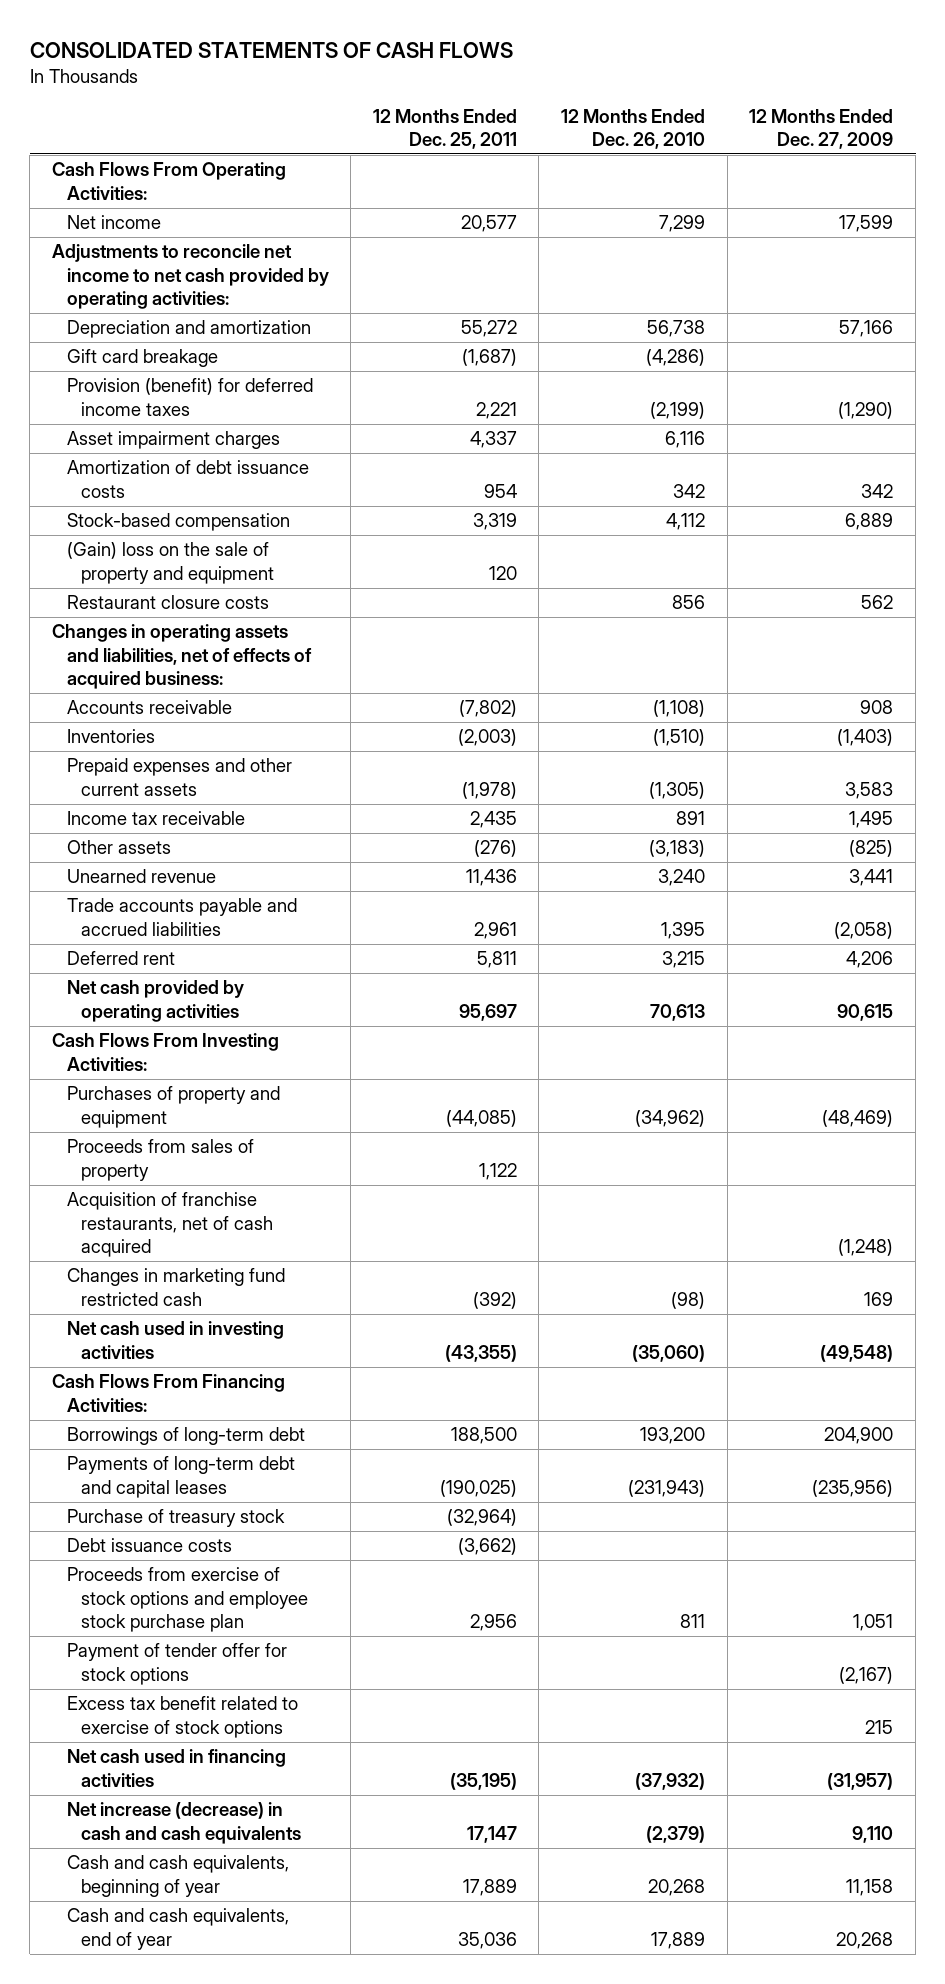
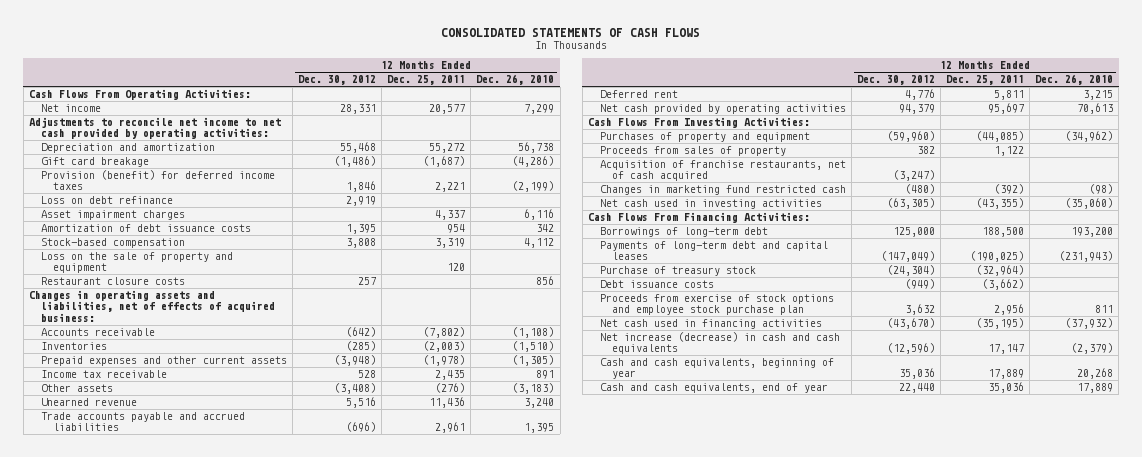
- | 12 Months Ended Dec. 25, 2011 | 12 Months Ended Dec. 26, 2010 | 12 Months Ended Dec. 27, 2009
+ | 12 Months Ended Dec. 30, 2012 | 12 Months Ended Dec. 25, 2011 | 12 Months Ended Dec. 26, 2010
+ Loss on debt refinance | 2,919 | |
- (Gain) loss on the sale of property and equipment | 120 | |
+ Loss on the sale of property and equipment | | 120 |
- Payment of tender offer for stock options | | | (2,167)
- Excess tax benefit related to exercise of stock options | | | 215

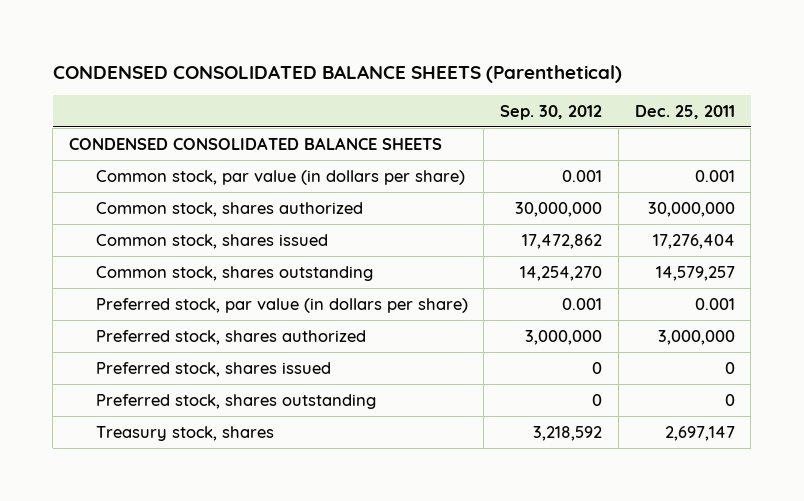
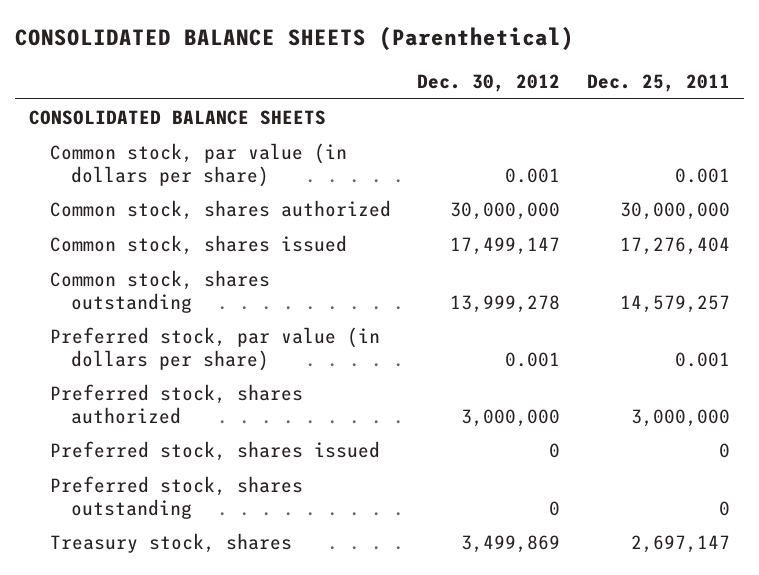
- CONDENSED CONSOLIDATED BALANCE SHEETS (Parenthetical)
+ CONSOLIDATED BALANCE SHEETS (Parenthetical)
- | Sep. 30, 2012 | Dec. 25, 2011
+ | Dec. 30, 2012 | Dec. 25, 2011
- CONDENSED CONSOLIDATED BALANCE SHEETS
+ CONSOLIDATED BALANCE SHEETS

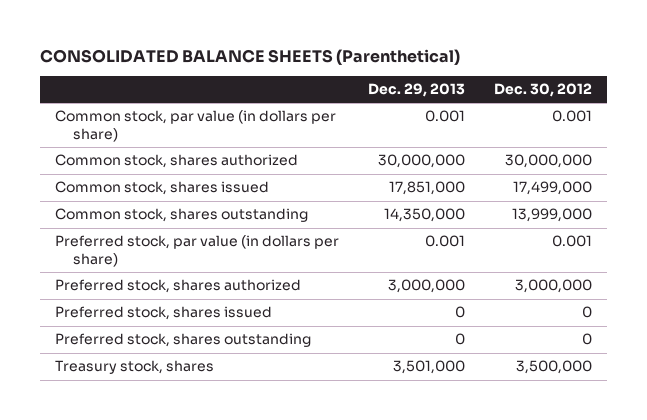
- | Dec. 30, 2012 | Dec. 25, 2011
+ | Dec. 29, 2013 | Dec. 30, 2012
- CONSOLIDATED BALANCE SHEETS
- Common stock, shares issued | 17,499,147 | 17,276,404
- Common stock, shares outstanding | 13,999,278 | 14,579,257
+ Common stock, shares issued | 17,851,000 | 17,499,000
+ Common stock, shares outstanding | 14,350,000 | 13,999,000
- Treasury stock, shares | 3,499,869 | 2,697,147
+ Treasury stock, shares | 3,501,000 | 3,500,000

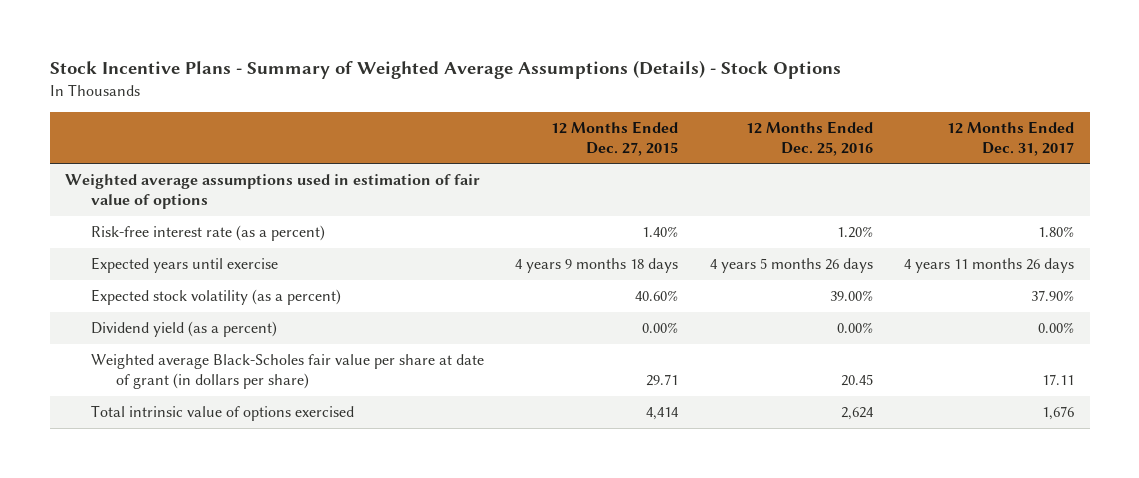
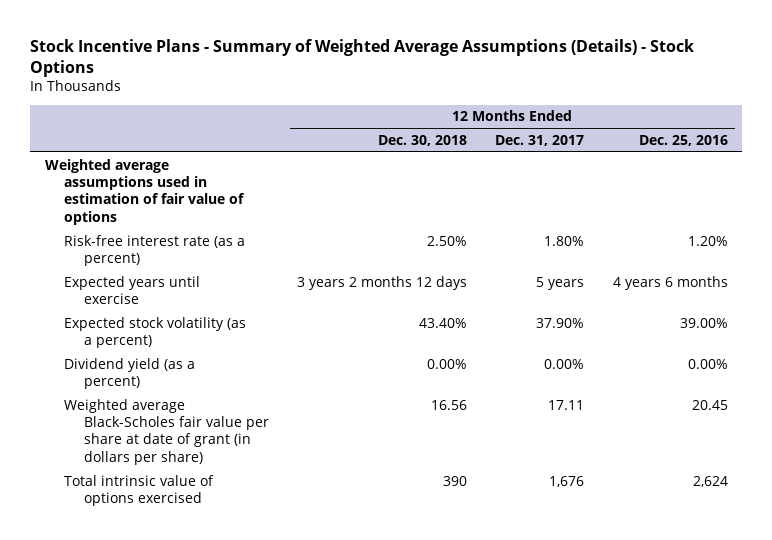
- | 12 Months Ended Dec. 27, 2015 | 12 Months Ended Dec. 25, 2016 | 12 Months Ended Dec. 31, 2017
+ | 12 Months Ended Dec. 30, 2018 | 12 Months Ended Dec. 31, 2017 | 12 Months Ended Dec. 25, 2016
- Expected years until exercise | 4 years 9 months 18 days | 4 years 5 months 26 days | 4 years 11 months 26 days
+ Expected years until exercise | 3 years 2 months 12 days | 5 years | 4 years 6 months

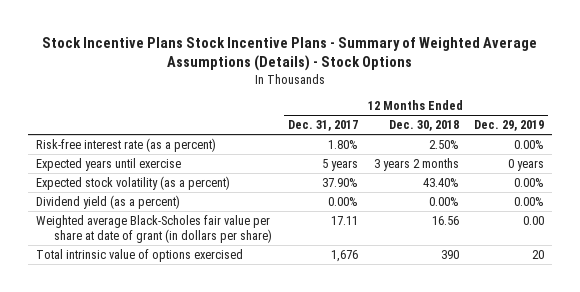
- Stock Incentive Plans - Summary of Weighted Average Assumptions (Details) - Stock Options
+ Stock Incentive Plans Stock Incentive Plans - Summary of Weighted Average Assumptions (Details) - Stock Options
- | 12 Months Ended Dec. 30, 2018 | 12 Months Ended Dec. 31, 2017 | 12 Months Ended Dec. 25, 2016
+ | 12 Months Ended Dec. 31, 2017 | 12 Months Ended Dec. 30, 2018 | 12 Months Ended Dec. 29, 2019
- Weighted average assumptions used in estimation of fair value of options
- Expected years until exercise | 3 years 2 months 12 days | 5 years | 4 years 6 months
+ Expected years until exercise | 5 years | 3 years 2 months | 0 years

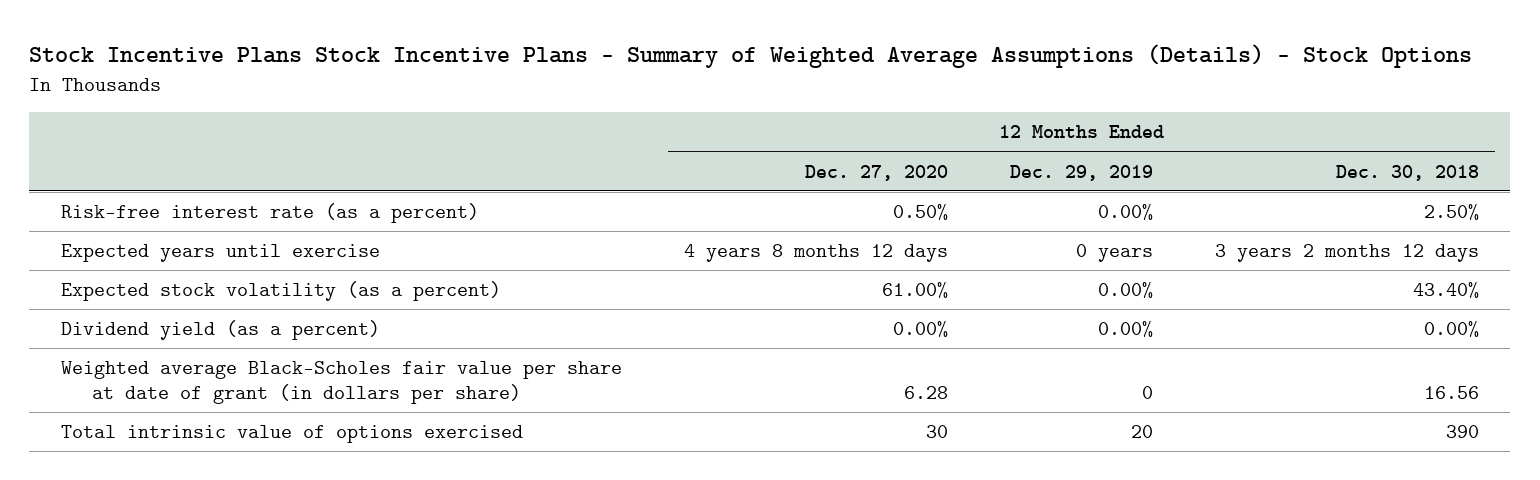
- | 12 Months Ended Dec. 31, 2017 | 12 Months Ended Dec. 30, 2018 | 12 Months Ended Dec. 29, 2019
+ | 12 Months Ended Dec. 27, 2020 | 12 Months Ended Dec. 29, 2019 | 12 Months Ended Dec. 30, 2018
- Expected years until exercise | 5 years | 3 years 2 months | 0 years
+ Expected years until exercise | 4 years 8 months 12 days | 0 years | 3 years 2 months 12 days
- Weighted average Black-Scholes fair value per share at date of grant (in dollars per share) | 17.11 | 16.56 | 0.00
+ Weighted average Black-Scholes fair value per share at date of grant (in dollars per share) | 6.28 | 0 | 16.56

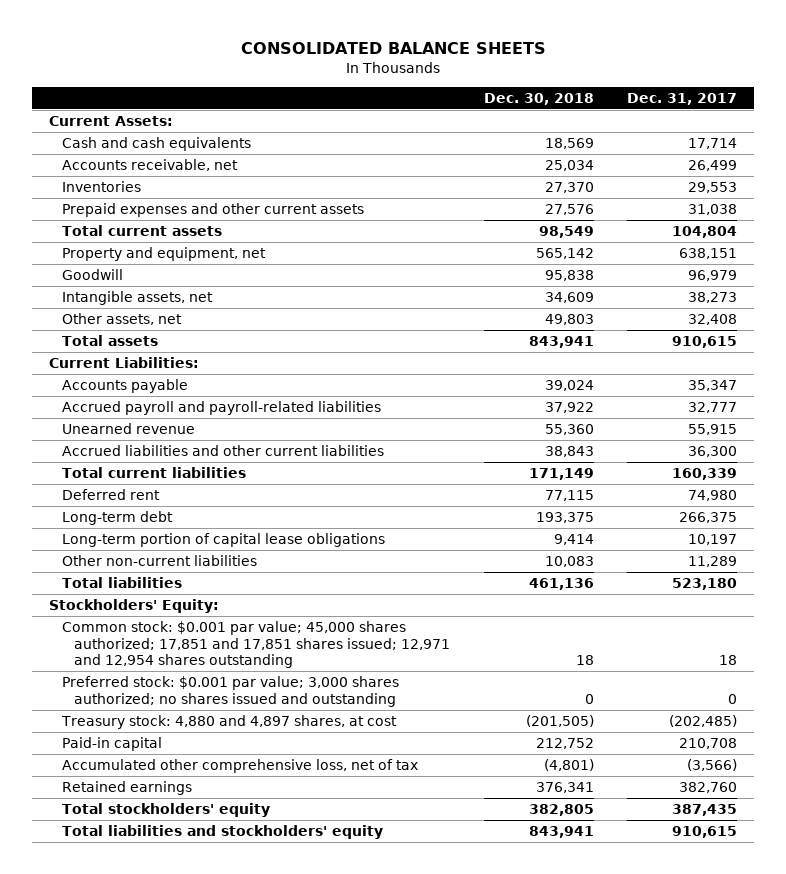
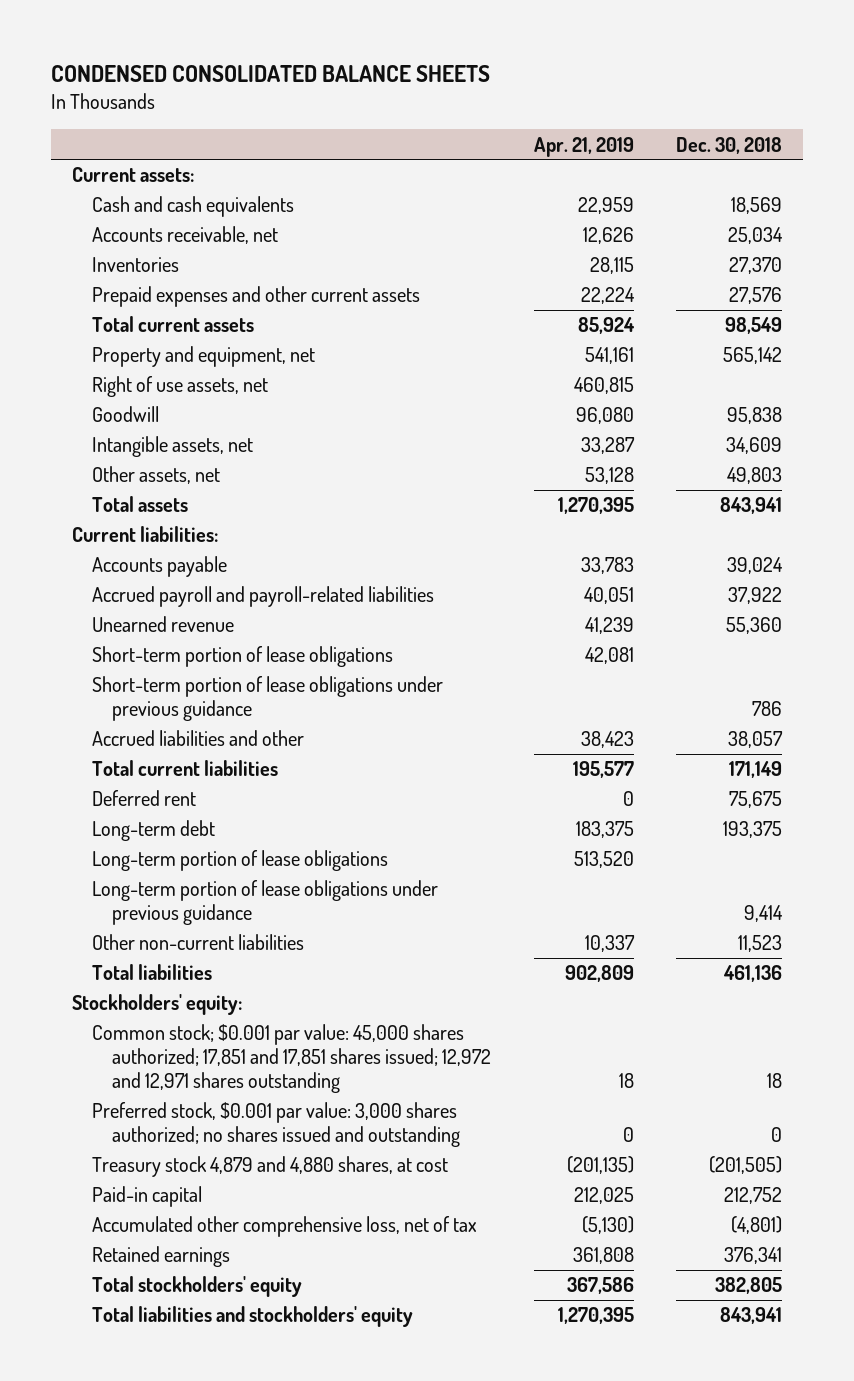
- CONSOLIDATED BALANCE SHEETS
+ CONDENSED CONSOLIDATED BALANCE SHEETS
- | Dec. 30, 2018 | Dec. 31, 2017
+ | Apr. 21, 2019 | Dec. 30, 2018
- Current Assets:
+ Current assets:
+ Right of use assets, net | 460,815 |
- Current Liabilities:
+ Current liabilities:
- Accrued liabilities and other current liabilities | 38,843 | 36,300
+ Short-term portion of lease obligations | 42,081 |
+ Short-term portion of lease obligations under previous guidance | | 786
+ Accrued liabilities and other | 38,423 | 38,057
- Deferred rent | 77,115 | 74,980
+ Deferred rent | 0 | 75,675
- Long-term portion of capital lease obligations | 9,414 | 10,197
- Other non-current liabilities | 10,083 | 11,289
+ Long-term portion of lease obligations | 513,520 |
+ Long-term portion of lease obligations under previous guidance | | 9,414
+ Other non-current liabilities | 10,337 | 11,523
- Stockholders' Equity:
- Common stock: $0.001 par value; 45,000 shares authorized; 17,851 and 17,851 shares issued; 12,971 and 12,954 shares outstanding | 18 | 18
- Preferred stock: $0.001 par value; 3,000 shares authorized; no shares issued and outstanding | 0 | 0
- Treasury stock: 4,880 and 4,897 shares, at cost | (201,505) | (202,485)
+ Stockholders' equity:
+ Common stock; $0.001 par value: 45,000 shares authorized; 17,851 and 17,851 shares issued; 12,972 and 12,971 shares outstanding | 18 | 18
+ Preferred stock, $0.001 par value: 3,000 shares authorized; no shares issued and outstanding | 0 | 0
+ Treasury stock 4,879 and 4,880 shares, at cost | (201,135) | (201,505)

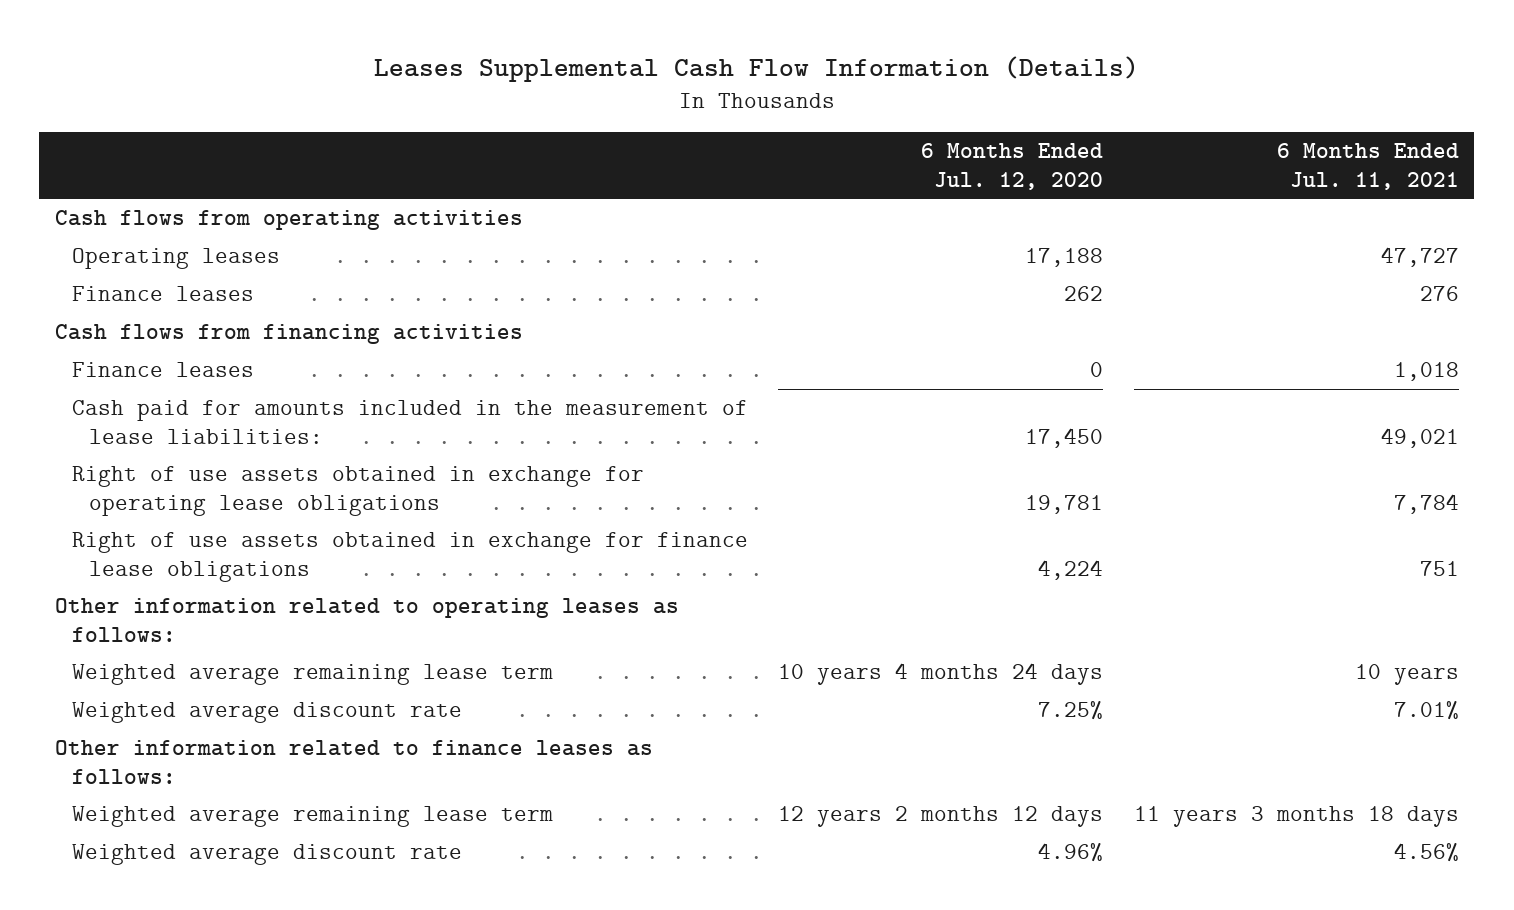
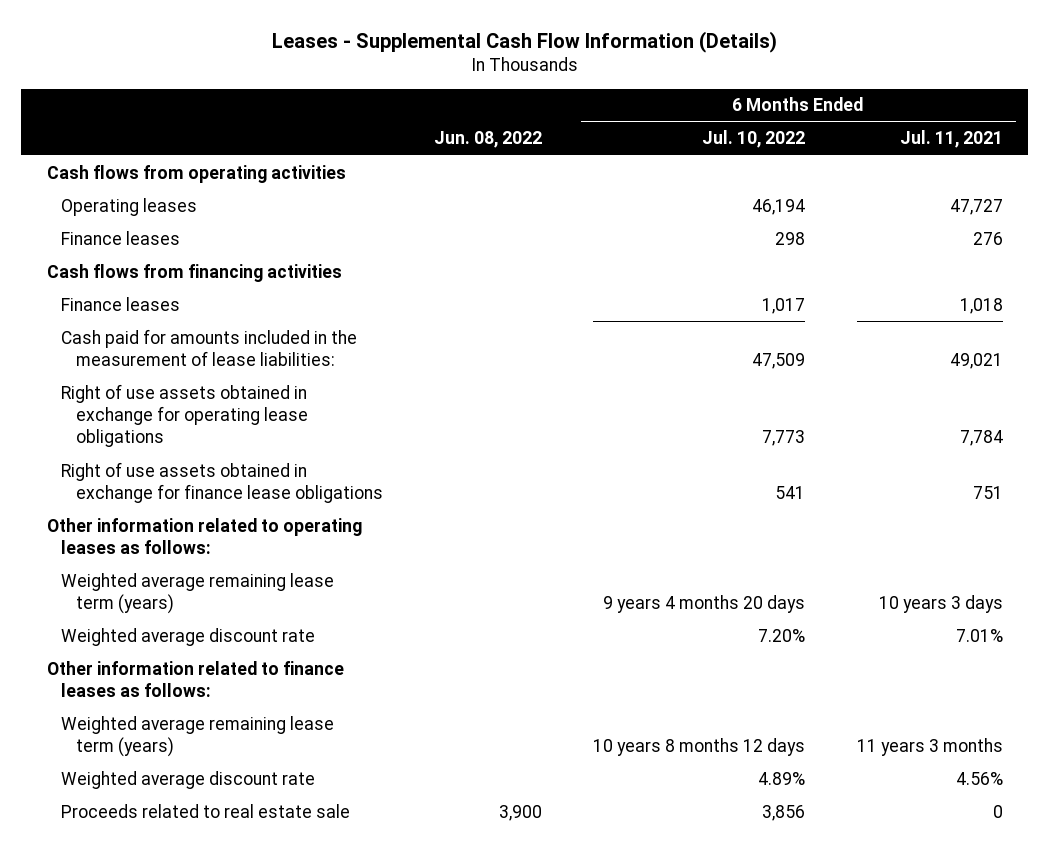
- Leases Supplemental Cash Flow Information (Details)
+ Leases - Supplemental Cash Flow Information (Details)
- | 6 Months Ended Jul. 12, 2020 | 6 Months Ended Jul. 11, 2021
+ | Jun. 08, 2022 | 6 Months Ended Jul. 10, 2022 | 6 Months Ended Jul. 11, 2021
- Weighted average remaining lease term | 10 years 4 months 24 days | 10 years
+ Weighted average remaining lease term (years) | | 9 years 4 months 20 days | 10 years 3 days
- Weighted average remaining lease term | 12 years 2 months 12 days | 11 years 3 months 18 days
+ Weighted average remaining lease term (years) | | 10 years 8 months 12 days | 11 years 3 months
+ Proceeds related to real estate sale | 3,900 | 3,856 | 0

